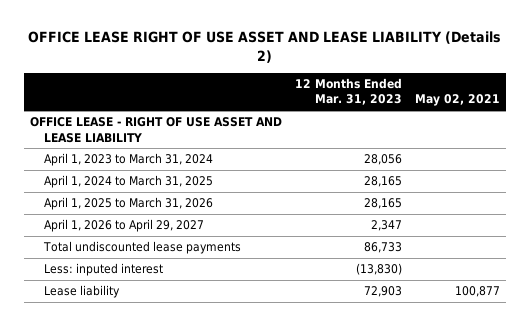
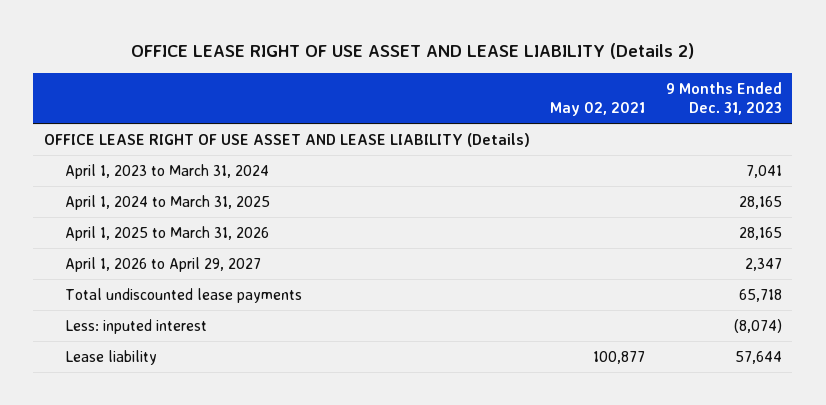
- | 12 Months Ended Mar. 31, 2023 | May 02, 2021
+ | May 02, 2021 | 9 Months Ended Dec. 31, 2023
- OFFICE LEASE - RIGHT OF USE ASSET AND LEASE LIABILITY
+ OFFICE LEASE RIGHT OF USE ASSET AND LEASE LIABILITY (Details)

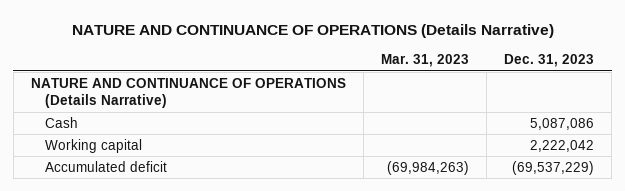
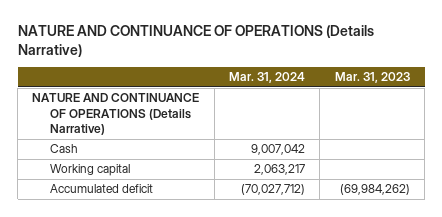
- | Mar. 31, 2023 | Dec. 31, 2023
+ | Mar. 31, 2024 | Mar. 31, 2023
- Accumulated deficit | (69,984,263) | (69,537,229)
+ Accumulated deficit | (70,027,712) | (69,984,262)

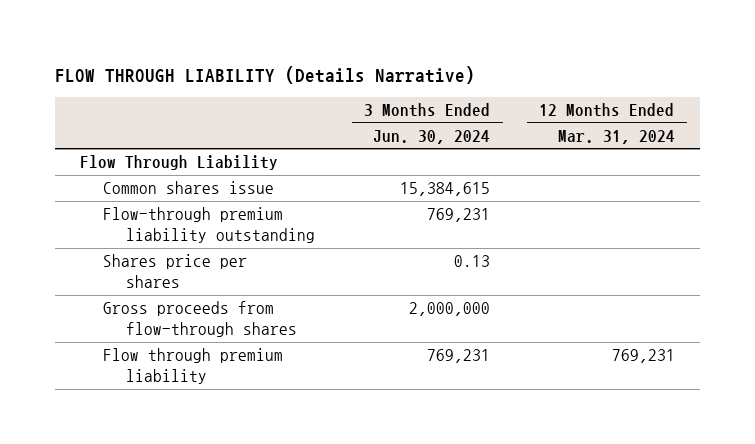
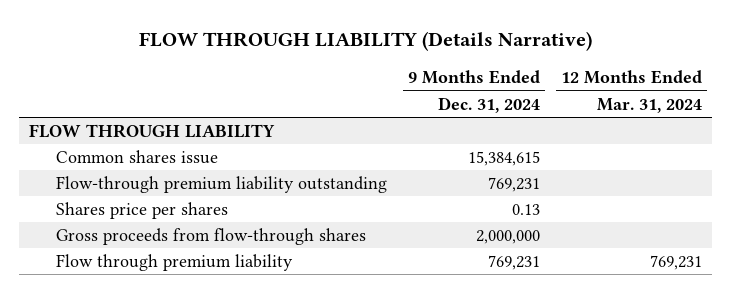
- | 3 Months Ended Jun. 30, 2024 | 12 Months Ended Mar. 31, 2024
+ | 9 Months Ended Dec. 31, 2024 | 12 Months Ended Mar. 31, 2024
- Flow Through Liability
+ FLOW THROUGH LIABILITY

